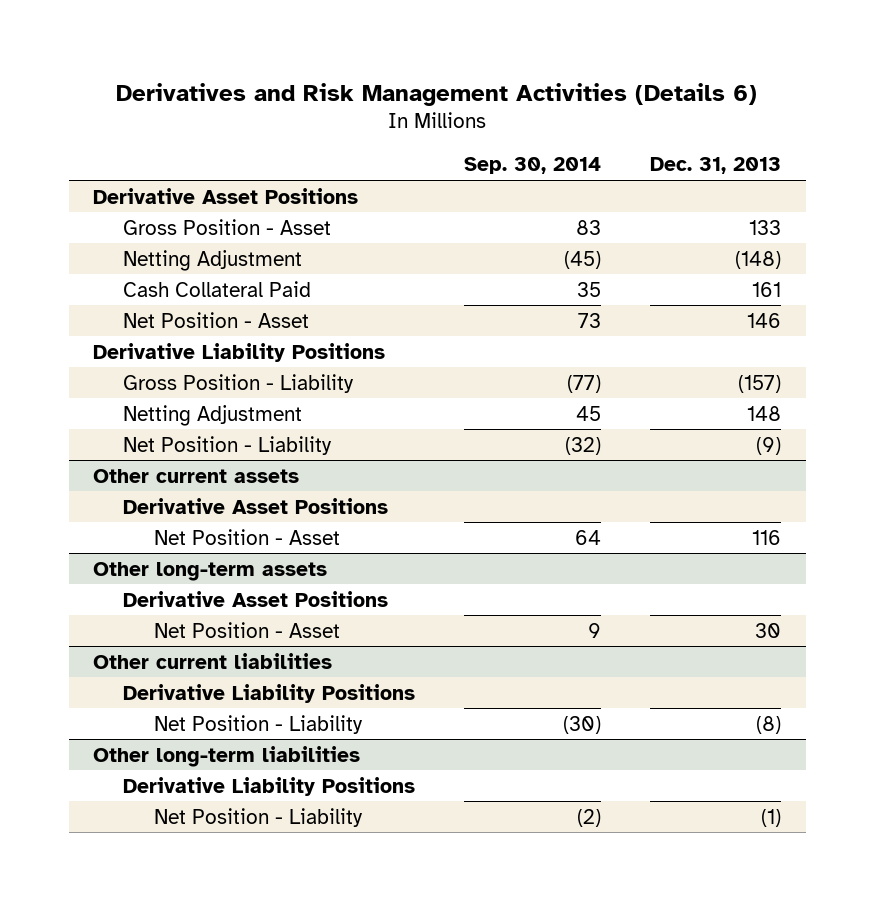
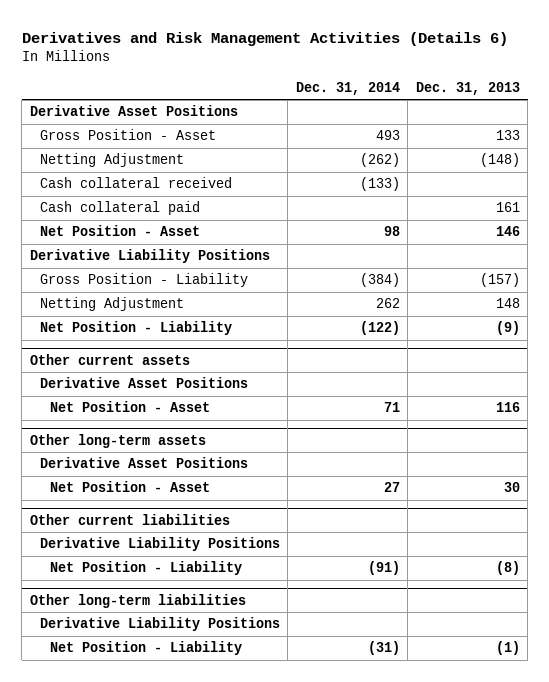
- | Sep. 30, 2014 | Dec. 31, 2013
+ | Dec. 31, 2014 | Dec. 31, 2013
- Cash Collateral Paid | 35 | 161
+ Cash collateral received | (133) |
+ Cash collateral paid | | 161

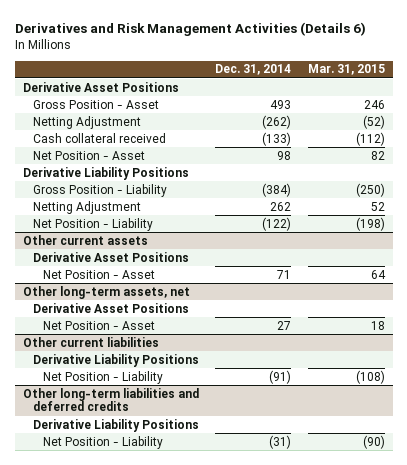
- | Dec. 31, 2014 | Dec. 31, 2013
+ | Dec. 31, 2014 | Mar. 31, 2015
- Cash collateral paid | | 161
- Other long-term assets
+ Other long-term assets, net
- Other long-term liabilities
+ Other long-term liabilities and deferred credits

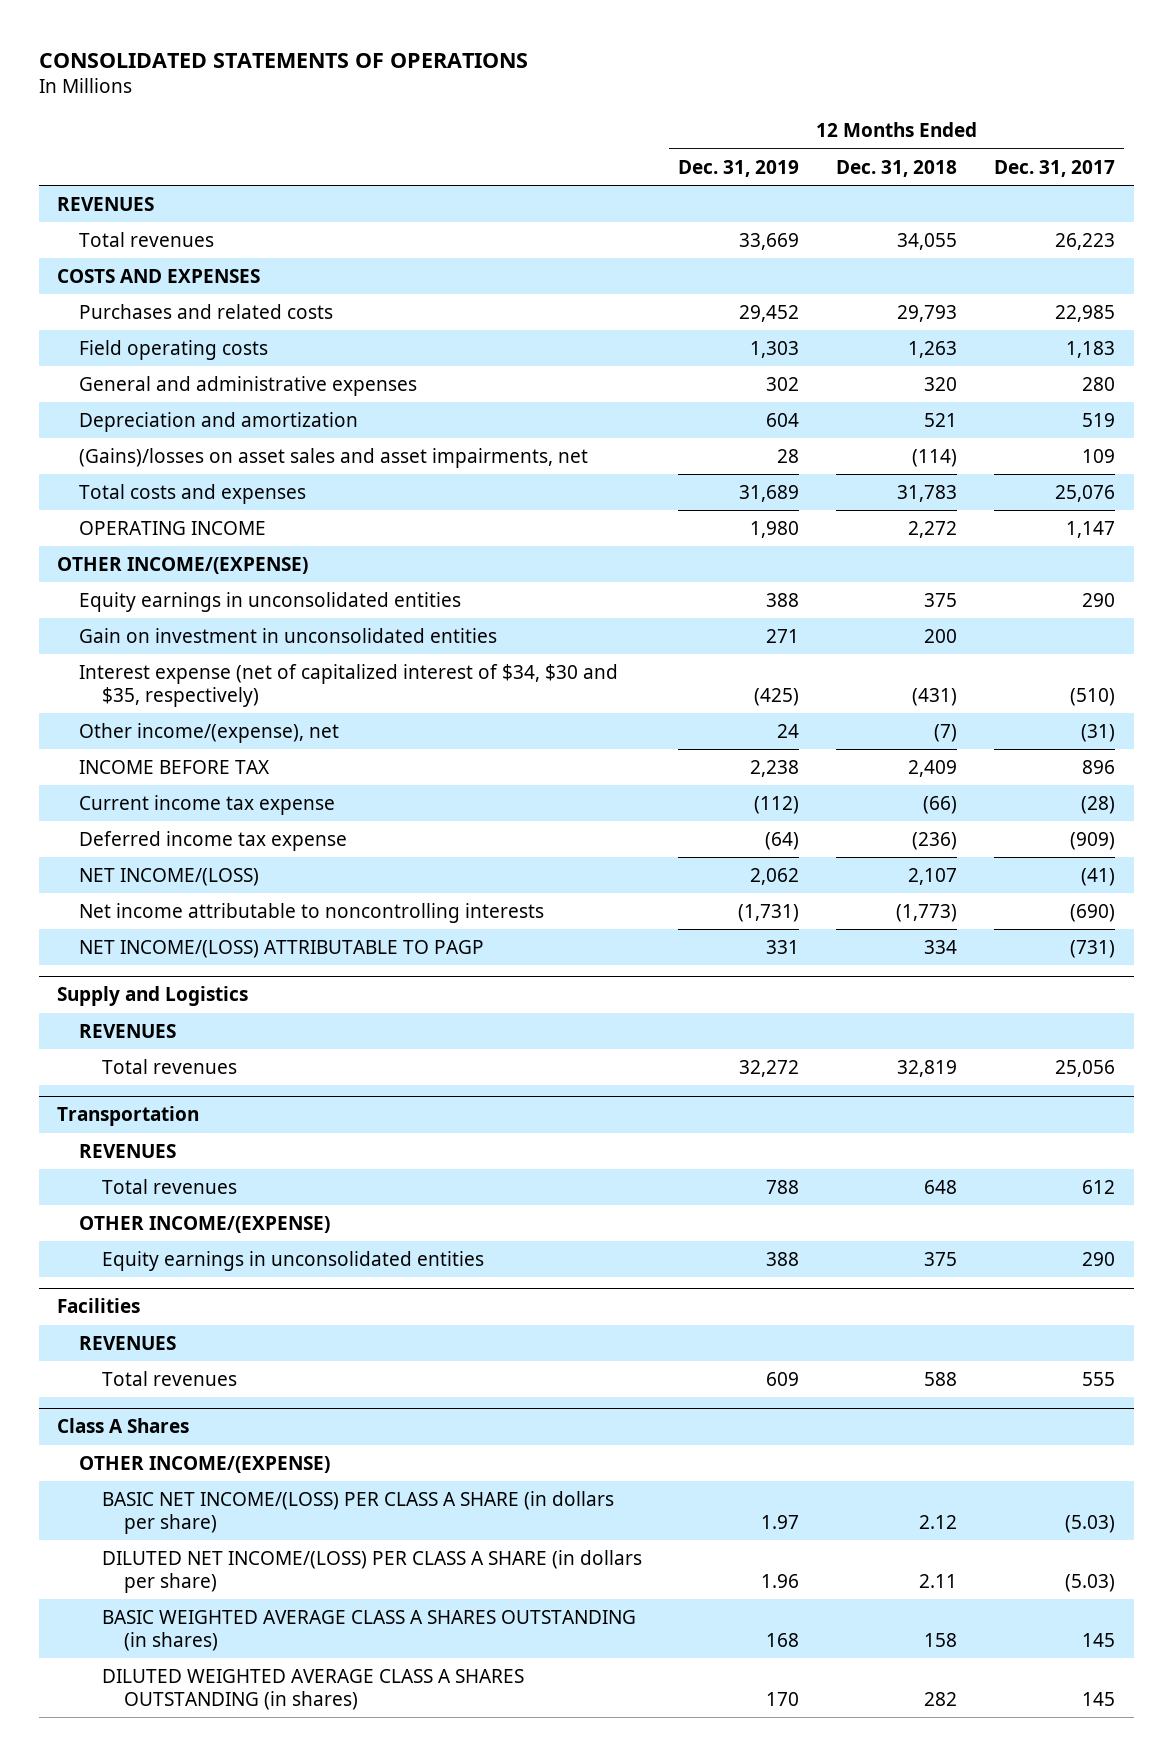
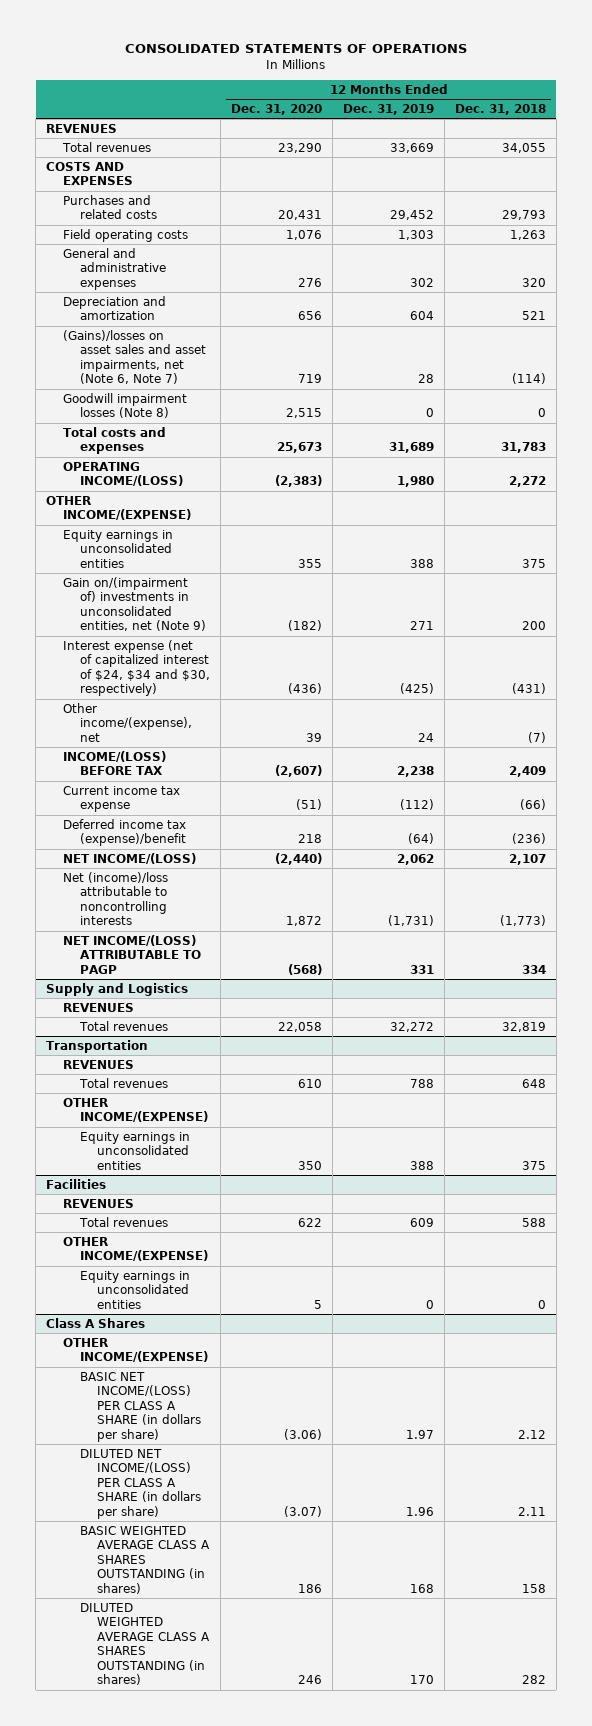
- | 12 Months Ended Dec. 31, 2019 | 12 Months Ended Dec. 31, 2018 | 12 Months Ended Dec. 31, 2017
+ | 12 Months Ended Dec. 31, 2020 | 12 Months Ended Dec. 31, 2019 | 12 Months Ended Dec. 31, 2018
- (Gains)/losses on asset sales and asset impairments, net | 28 | (114) | 109
+ (Gains)/losses on asset sales and asset impairments, net (Note 6, Note 7) | 719 | 28 | (114)
+ Goodwill impairment losses (Note 8) | 2,515 | 0 | 0
- OPERATING INCOME | 1,980 | 2,272 | 1,147
+ OPERATING INCOME/(LOSS) | (2,383) | 1,980 | 2,272
- Gain on investment in unconsolidated entities | 271 | 200 |
- Interest expense (net of capitalized interest of $34, $30 and $35, respectively) | (425) | (431) | (510)
+ Gain on/(impairment of) investments in unconsolidated entities, net (Note 9) | (182) | 271 | 200
+ Interest expense (net of capitalized interest of $24, $34 and $30, respectively) | (436) | (425) | (431)
- INCOME BEFORE TAX | 2,238 | 2,409 | 896
+ INCOME/(LOSS) BEFORE TAX | (2,607) | 2,238 | 2,409
- Deferred income tax expense | (64) | (236) | (909)
+ Deferred income tax (expense)/benefit | 218 | (64) | (236)
- Net income attributable to noncontrolling interests | (1,731) | (1,773) | (690)
+ Net (income)/loss attributable to noncontrolling interests | 1,872 | (1,731) | (1,773)
@ Facilities
+ OTHER INCOME/(EXPENSE)
+ Equity earnings in unconsolidated entities | 5 | 0 | 0

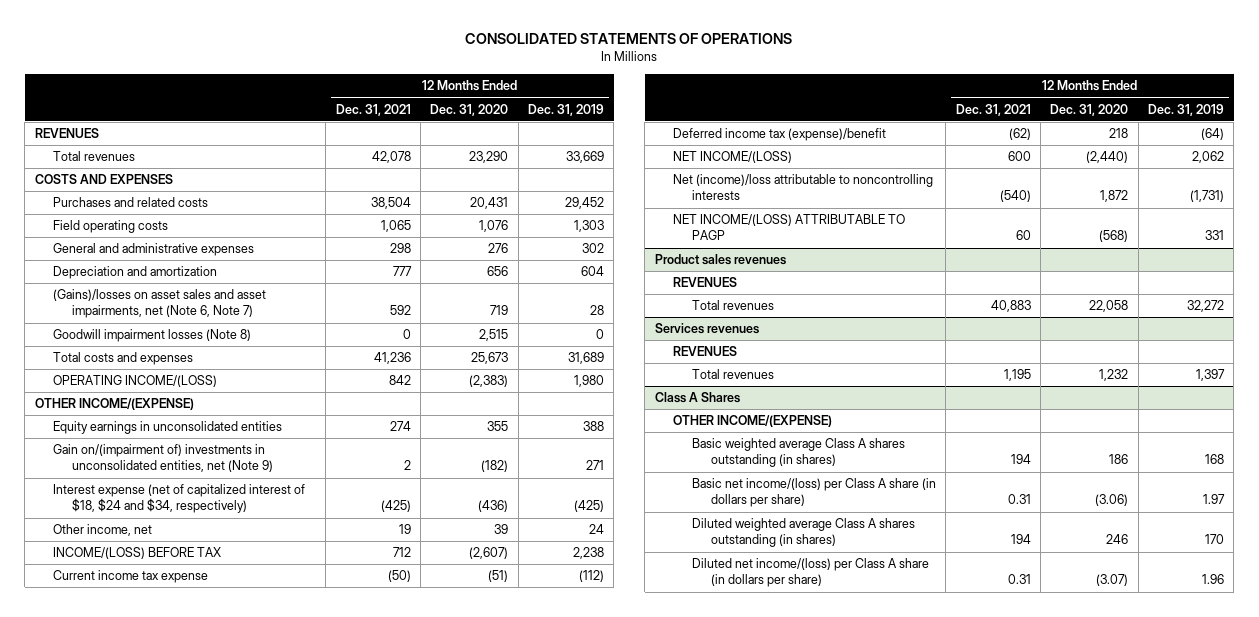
- | 12 Months Ended Dec. 31, 2020 | 12 Months Ended Dec. 31, 2019 | 12 Months Ended Dec. 31, 2018
+ | 12 Months Ended Dec. 31, 2021 | 12 Months Ended Dec. 31, 2020 | 12 Months Ended Dec. 31, 2019
- Interest expense (net of capitalized interest of $24, $34 and $30, respectively) | (436) | (425) | (431)
- Other income/(expense), net | 39 | 24 | (7)
+ Interest expense (net of capitalized interest of $18, $24 and $34, respectively) | (425) | (436) | (425)
+ Other income, net | 19 | 39 | 24
- Supply and Logistics
+ Product sales revenues
- Transportation
- REVENUES
- Total revenues | 610 | 788 | 648
- OTHER INCOME/(EXPENSE)
- Equity earnings in unconsolidated entities | 350 | 388 | 375
- Facilities
+ Services revenues
- Total revenues | 622 | 609 | 588
- OTHER INCOME/(EXPENSE)
- Equity earnings in unconsolidated entities | 5 | 0 | 0
+ Total revenues | 1,195 | 1,232 | 1,397
@ Class A Shares
- BASIC NET INCOME/(LOSS) PER CLASS A SHARE (in dollars per share) | (3.06) | 1.97 | 2.12
- DILUTED NET INCOME/(LOSS) PER CLASS A SHARE (in dollars per share) | (3.07) | 1.96 | 2.11
- BASIC WEIGHTED AVERAGE CLASS A SHARES OUTSTANDING (in shares) | 186 | 168 | 158
- DILUTED WEIGHTED AVERAGE CLASS A SHARES OUTSTANDING (in shares) | 246 | 170 | 282
+ Basic weighted average Class A shares outstanding (in shares) | 194 | 186 | 168
+ Basic net income/(loss) per Class A share (in dollars per share) | 0.31 | (3.06) | 1.97
+ Diluted weighted average Class A shares outstanding (in shares) | 194 | 246 | 170
+ Diluted net income/(loss) per Class A share (in dollars per share) | 0.31 | (3.07) | 1.96

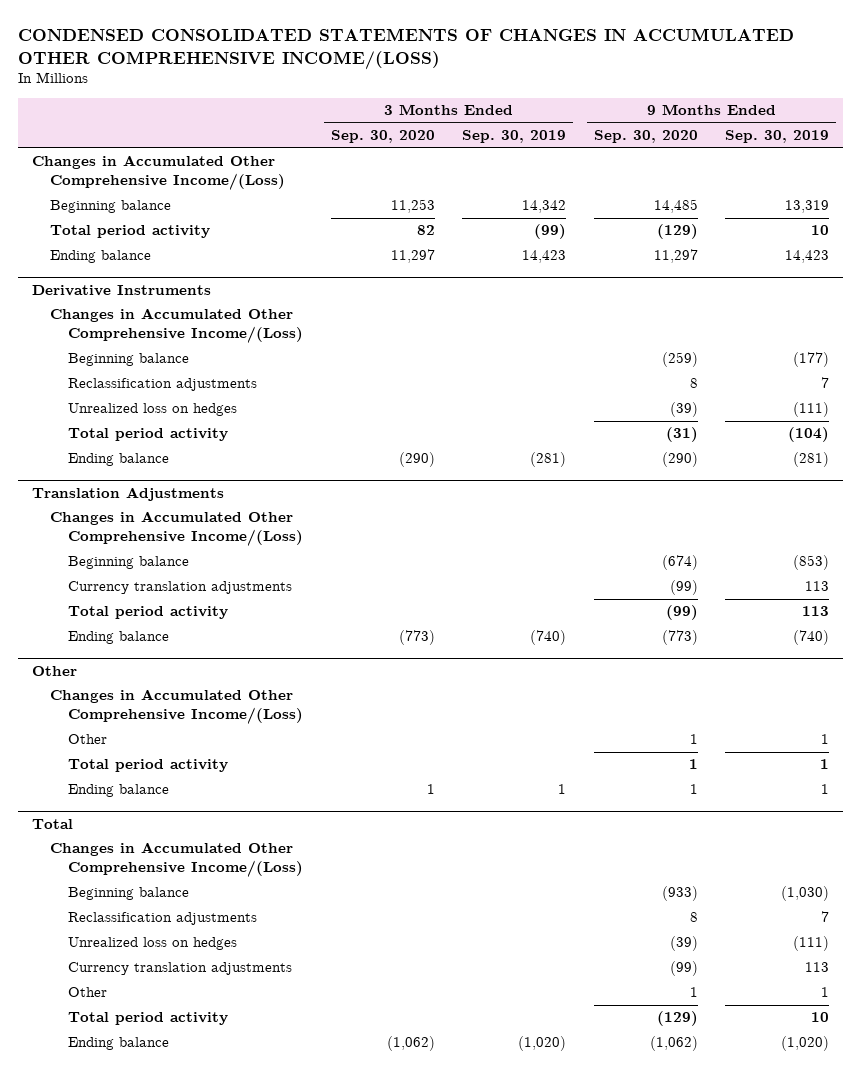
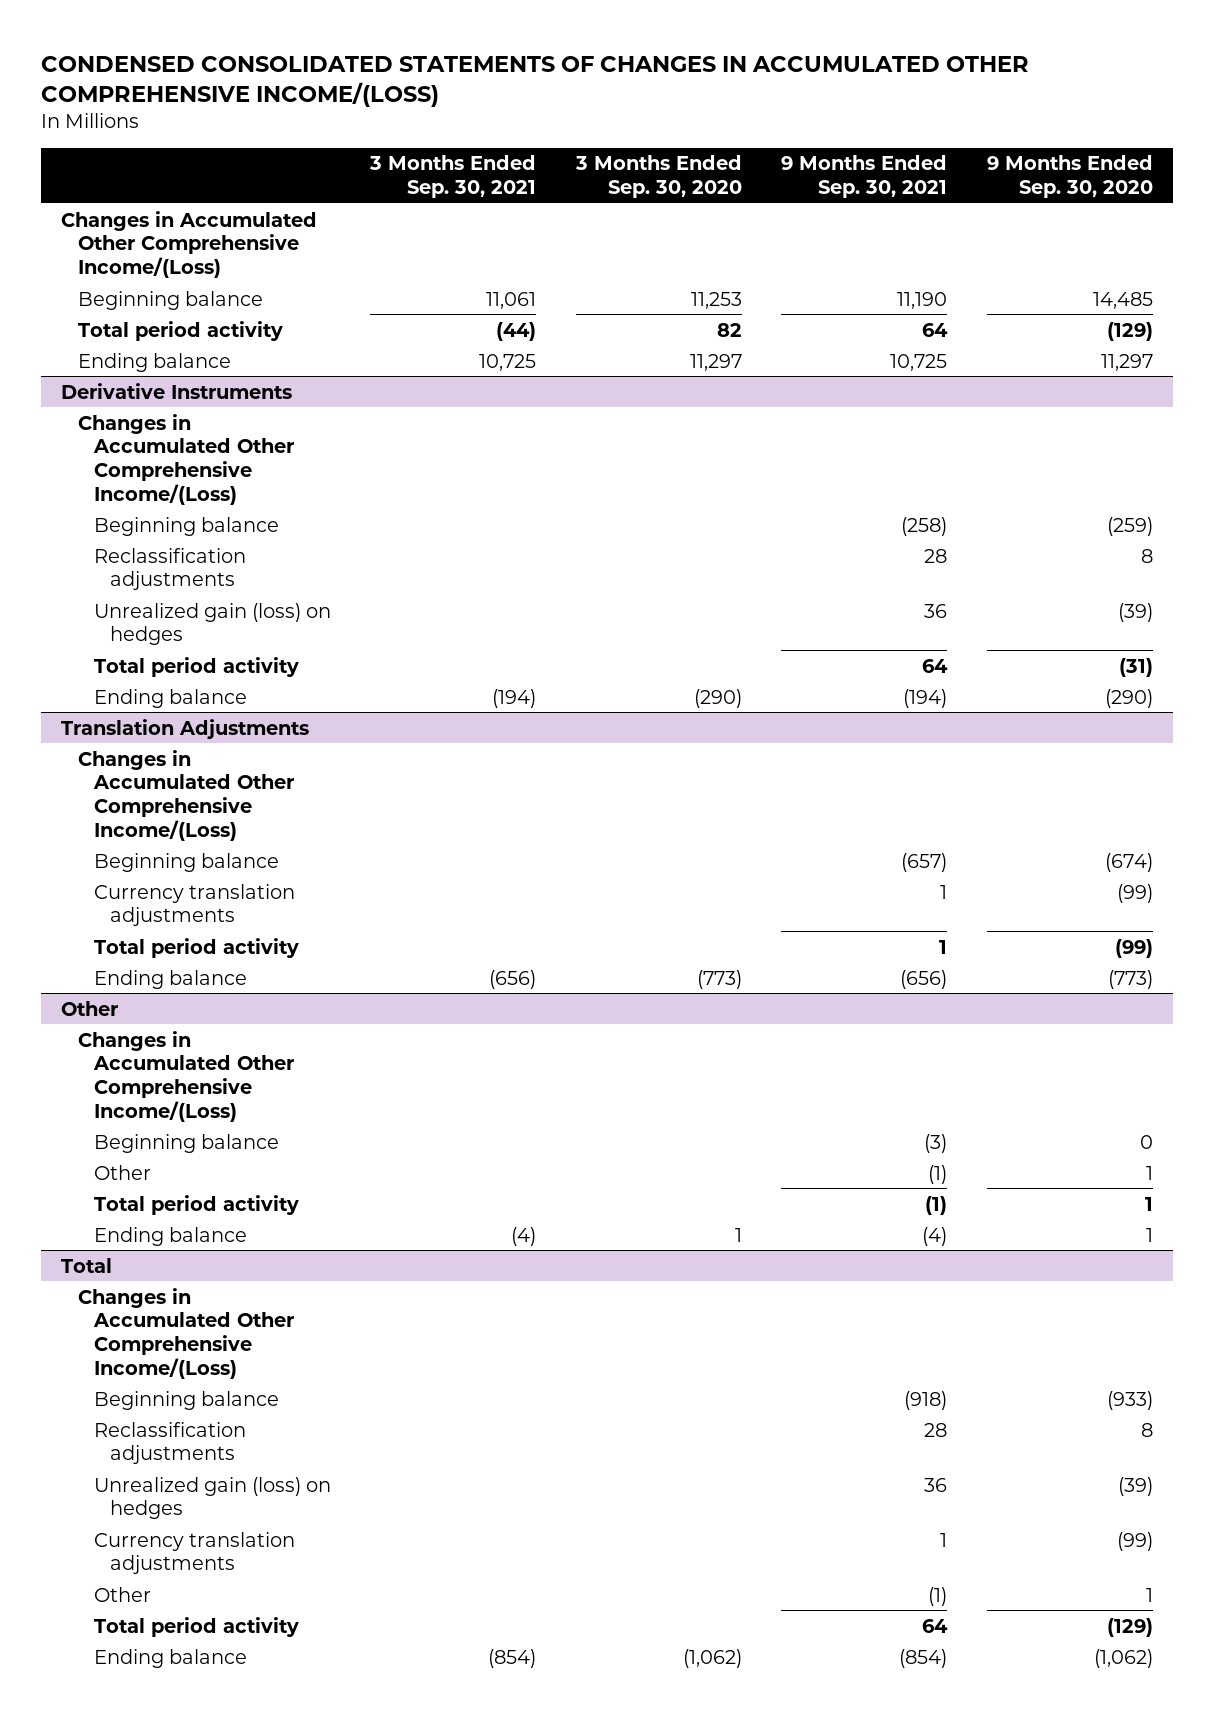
- | 3 Months Ended Sep. 30, 2020 | 3 Months Ended Sep. 30, 2019 | 9 Months Ended Sep. 30, 2020 | 9 Months Ended Sep. 30, 2019
+ | 3 Months Ended Sep. 30, 2021 | 3 Months Ended Sep. 30, 2020 | 9 Months Ended Sep. 30, 2021 | 9 Months Ended Sep. 30, 2020
@ Derivative Instruments
- Unrealized loss on hedges | | | (39) | (111)
+ Unrealized gain (loss) on hedges | | | 36 | (39)
@ Other
+ Beginning balance | | | (3) | 0
@ Total
- Unrealized loss on hedges | | | (39) | (111)
+ Unrealized gain (loss) on hedges | | | 36 | (39)

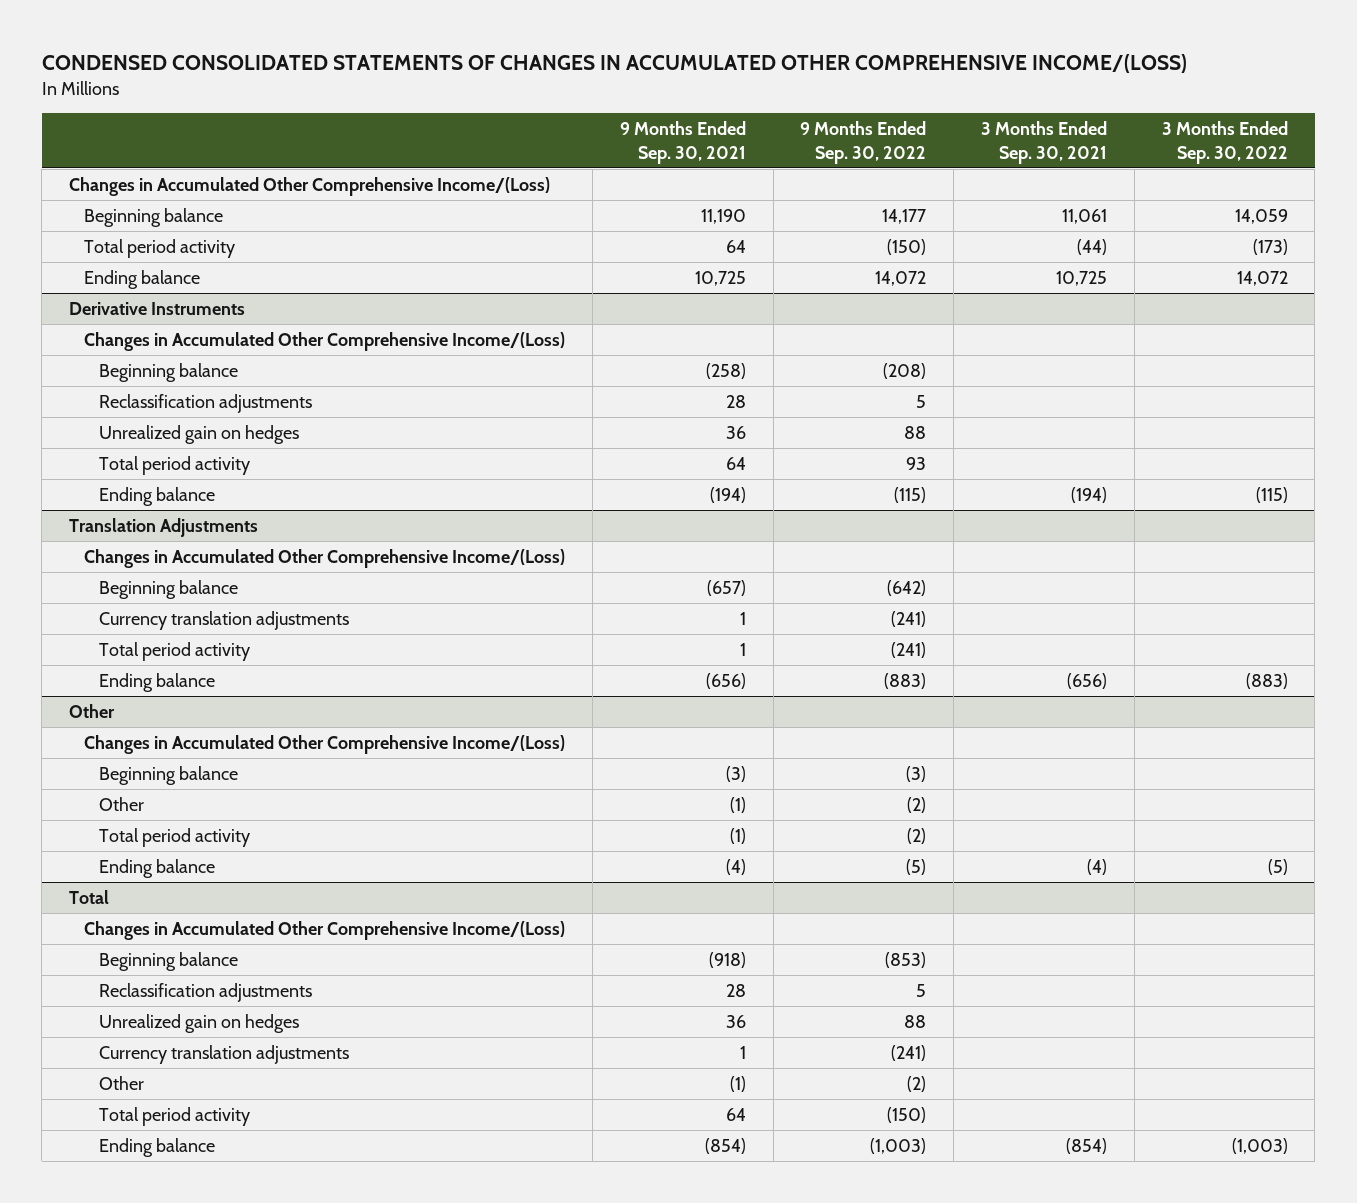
- | 3 Months Ended Sep. 30, 2021 | 3 Months Ended Sep. 30, 2020 | 9 Months Ended Sep. 30, 2021 | 9 Months Ended Sep. 30, 2020
+ | 9 Months Ended Sep. 30, 2021 | 9 Months Ended Sep. 30, 2022 | 3 Months Ended Sep. 30, 2021 | 3 Months Ended Sep. 30, 2022
@ Derivative Instruments
- Unrealized gain (loss) on hedges | | | 36 | (39)
+ Unrealized gain on hedges | 36 | 88 | |
@ Total
- Unrealized gain (loss) on hedges | | | 36 | (39)
+ Unrealized gain on hedges | 36 | 88 | |

